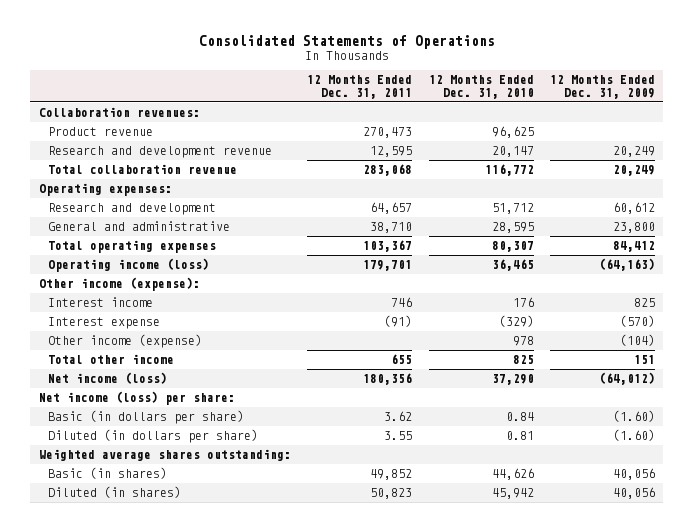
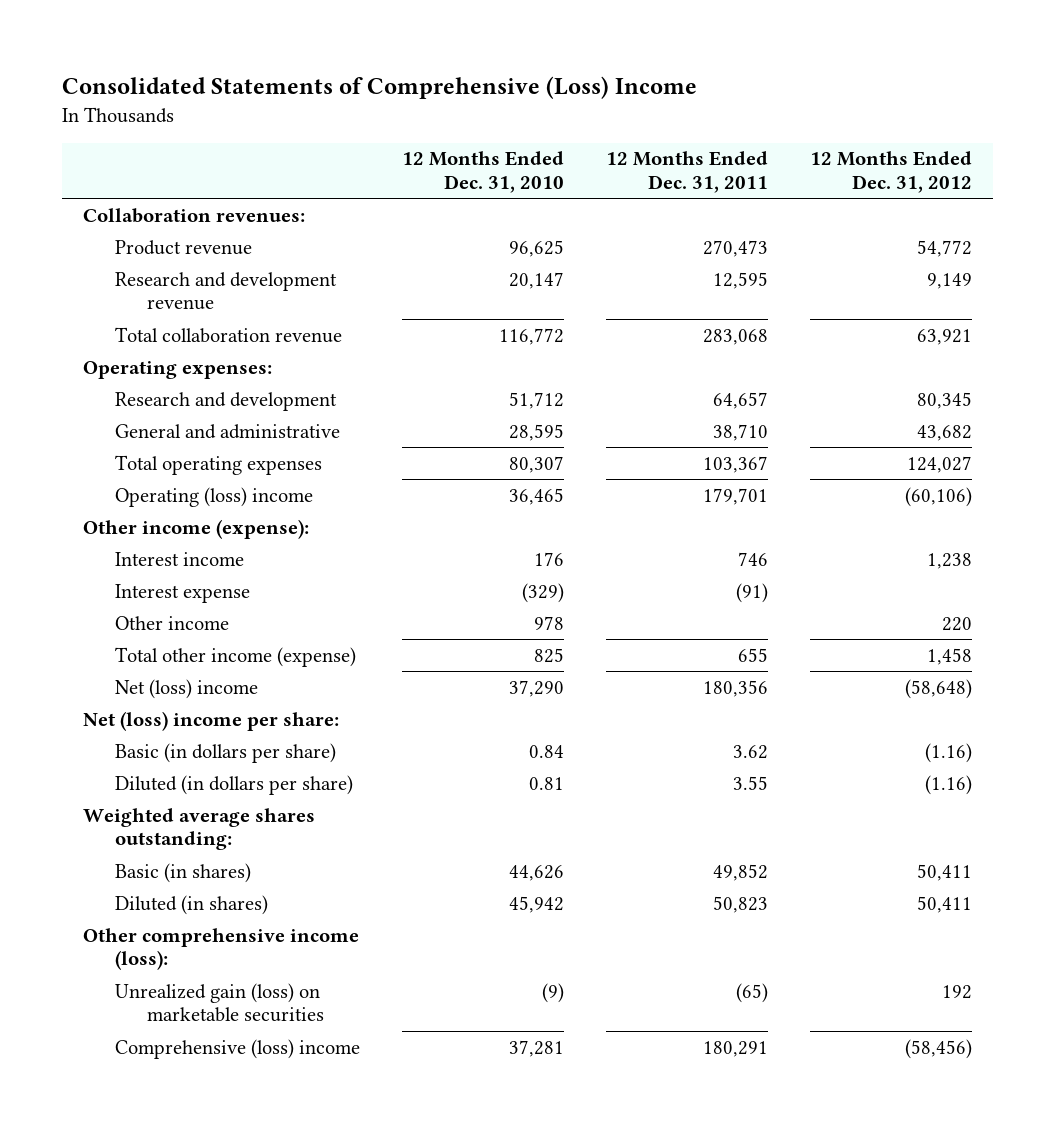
- Consolidated Statements of Operations
+ Consolidated Statements of Comprehensive (Loss) Income
- | 12 Months Ended Dec. 31, 2011 | 12 Months Ended Dec. 31, 2010 | 12 Months Ended Dec. 31, 2009
+ | 12 Months Ended Dec. 31, 2010 | 12 Months Ended Dec. 31, 2011 | 12 Months Ended Dec. 31, 2012
- Operating income (loss) | 179,701 | 36,465 | (64,163)
+ Operating (loss) income | 36,465 | 179,701 | (60,106)
- Other income (expense) | | 978 | (104)
- Total other income | 655 | 825 | 151
- Net income (loss) | 180,356 | 37,290 | (64,012)
- Net income (loss) per share:
+ Other income | 978 | | 220
+ Total other income (expense) | 825 | 655 | 1,458
+ Net (loss) income | 37,290 | 180,356 | (58,648)
+ Net (loss) income per share:
+ Other comprehensive income (loss):
+ Unrealized gain (loss) on marketable securities | (9) | (65) | 192
+ Comprehensive (loss) income | 37,281 | 180,291 | (58,456)

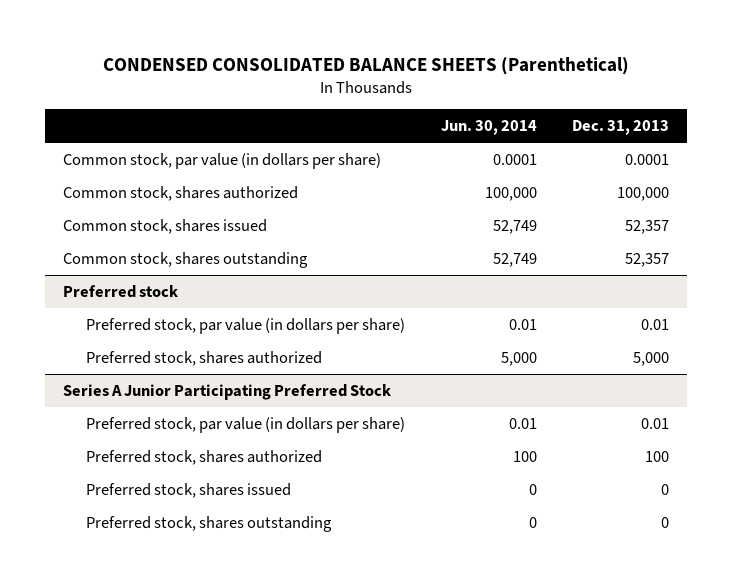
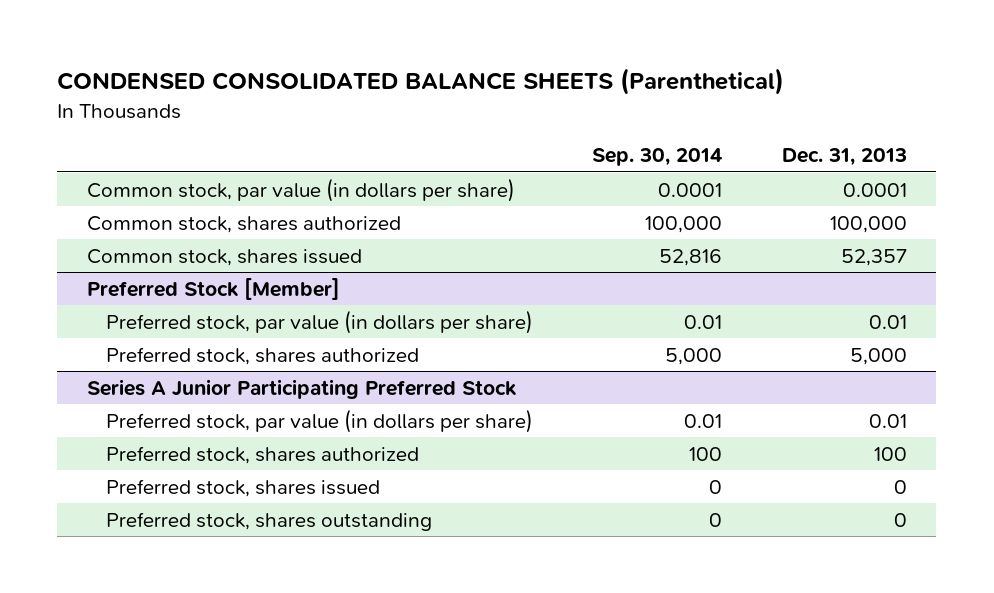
- | Jun. 30, 2014 | Dec. 31, 2013
+ | Sep. 30, 2014 | Dec. 31, 2013
- Common stock, shares outstanding | 52,749 | 52,357
- Preferred stock
+ Preferred Stock [Member]

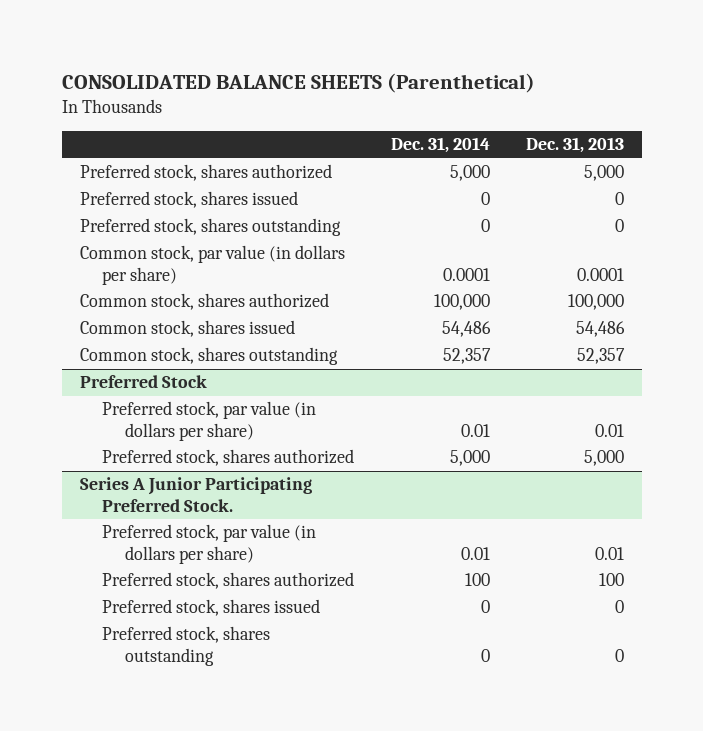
- CONDENSED CONSOLIDATED BALANCE SHEETS (Parenthetical)
+ CONSOLIDATED BALANCE SHEETS (Parenthetical)
- | Sep. 30, 2014 | Dec. 31, 2013
+ | Dec. 31, 2014 | Dec. 31, 2013
+ Preferred stock, shares authorized | 5,000 | 5,000
+ Preferred stock, shares issued | 0 | 0
+ Preferred stock, shares outstanding | 0 | 0
- Common stock, shares issued | 52,816 | 52,357
- Preferred Stock [Member]
+ Common stock, shares issued | 54,486 | 54,486
+ Common stock, shares outstanding | 52,357 | 52,357
+ Preferred Stock
- Series A Junior Participating Preferred Stock
+ Series A Junior Participating Preferred Stock.

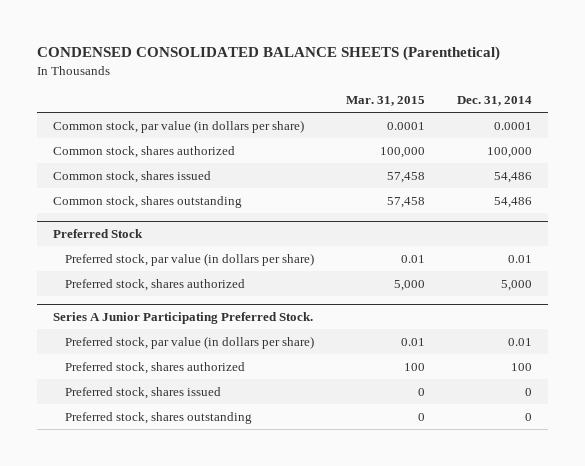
- CONSOLIDATED BALANCE SHEETS (Parenthetical)
+ CONDENSED CONSOLIDATED BALANCE SHEETS (Parenthetical)
- | Dec. 31, 2014 | Dec. 31, 2013
+ | Mar. 31, 2015 | Dec. 31, 2014
- Preferred stock, shares authorized | 5,000 | 5,000
- Preferred stock, shares issued | 0 | 0
- Preferred stock, shares outstanding | 0 | 0
- Common stock, shares outstanding | 52,357 | 52,357
+ Common stock, shares outstanding | 57,458 | 54,486

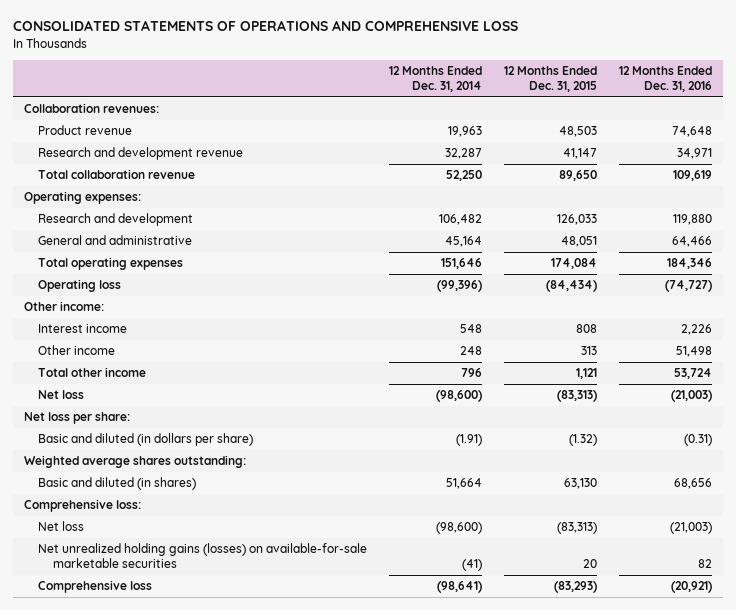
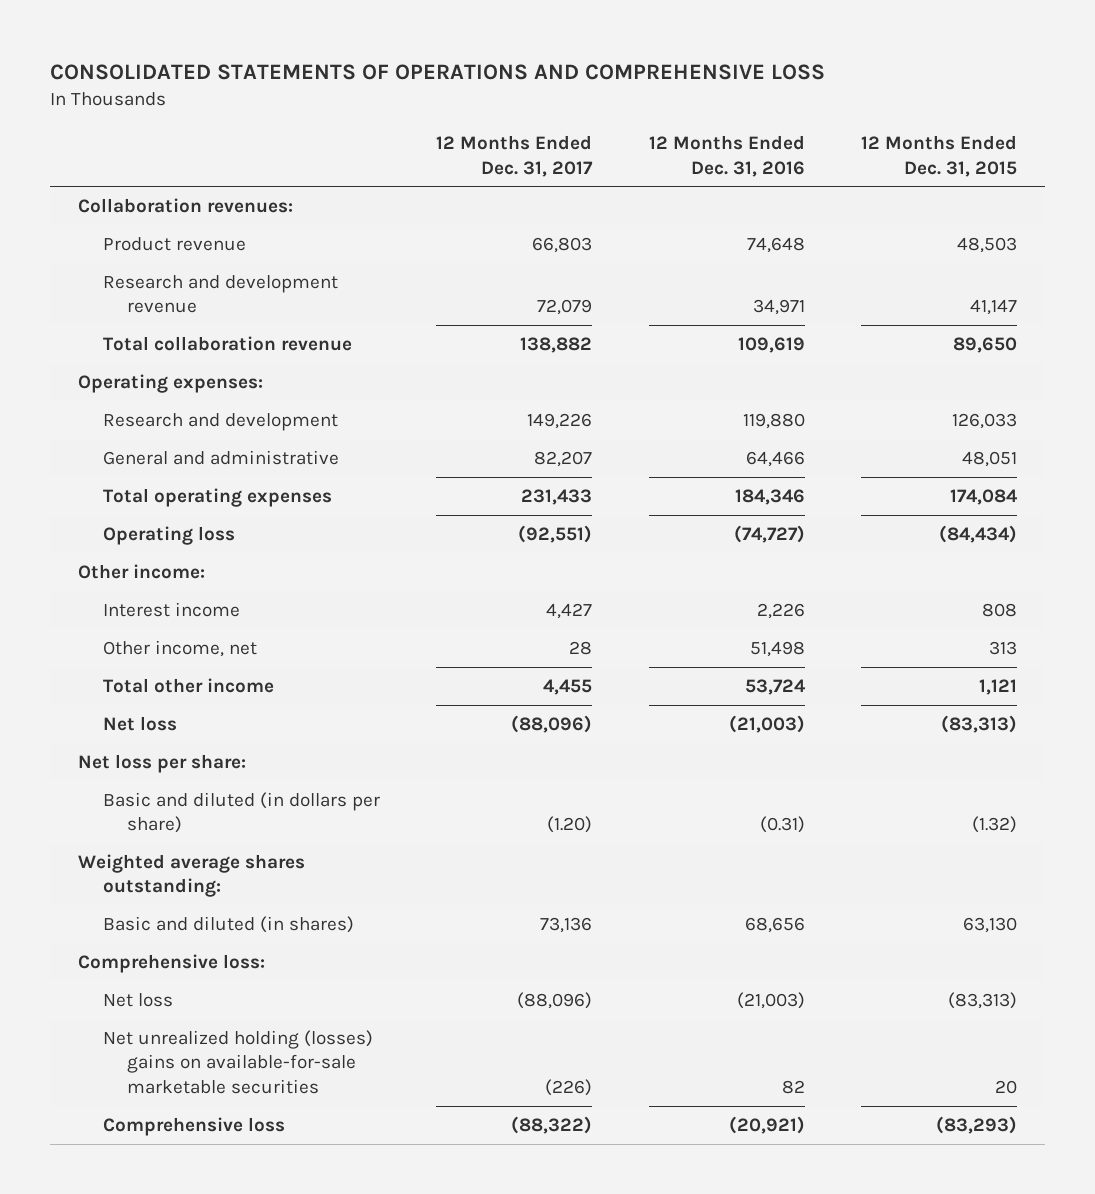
- | 12 Months Ended Dec. 31, 2014 | 12 Months Ended Dec. 31, 2015 | 12 Months Ended Dec. 31, 2016
+ | 12 Months Ended Dec. 31, 2017 | 12 Months Ended Dec. 31, 2016 | 12 Months Ended Dec. 31, 2015
- Other income | 248 | 313 | 51,498
+ Other income, net | 28 | 51,498 | 313
- Net unrealized holding gains (losses) on available-for-sale marketable securities | (41) | 20 | 82
+ Net unrealized holding (losses) gains on available-for-sale marketable securities | (226) | 82 | 20

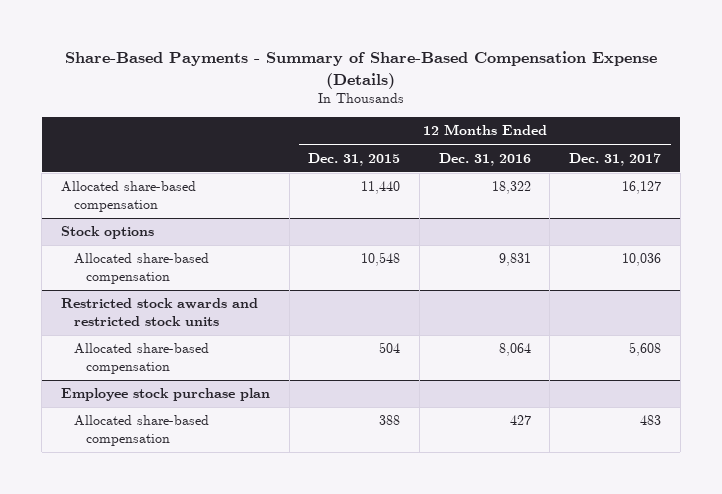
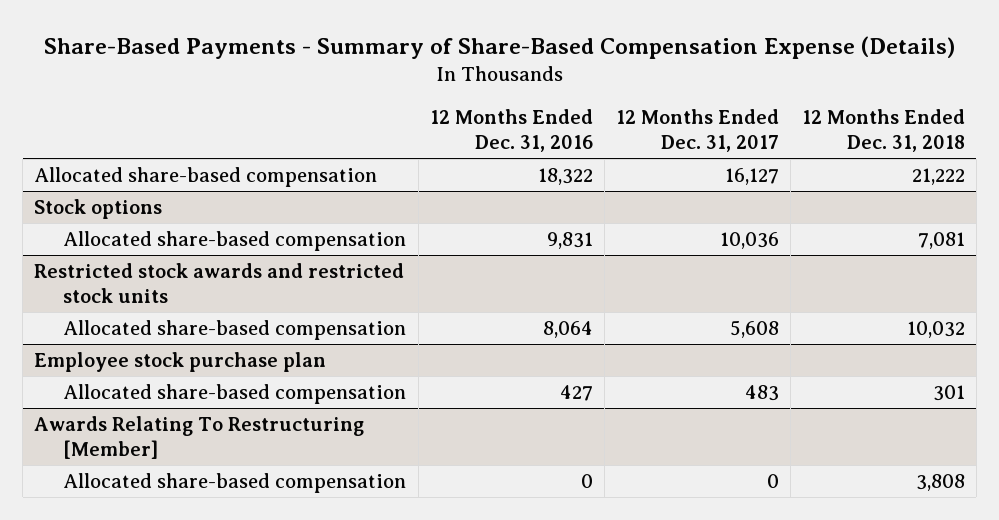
- | 12 Months Ended Dec. 31, 2015 | 12 Months Ended Dec. 31, 2016 | 12 Months Ended Dec. 31, 2017
+ | 12 Months Ended Dec. 31, 2016 | 12 Months Ended Dec. 31, 2017 | 12 Months Ended Dec. 31, 2018
+ Awards Relating To Restructuring [Member]
+ Allocated share-based compensation | 0 | 0 | 3,808

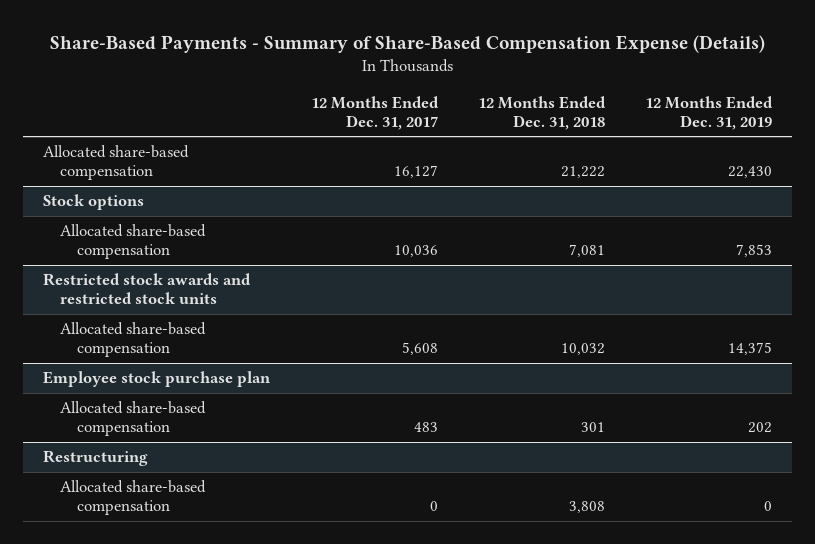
- | 12 Months Ended Dec. 31, 2016 | 12 Months Ended Dec. 31, 2017 | 12 Months Ended Dec. 31, 2018
+ | 12 Months Ended Dec. 31, 2017 | 12 Months Ended Dec. 31, 2018 | 12 Months Ended Dec. 31, 2019
- Awards Relating To Restructuring [Member]
+ Restructuring

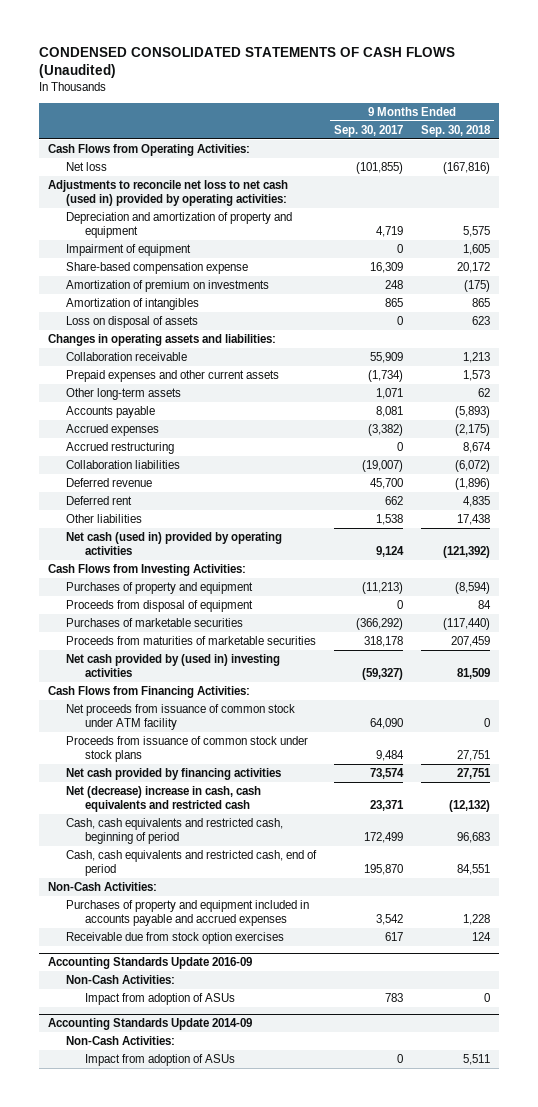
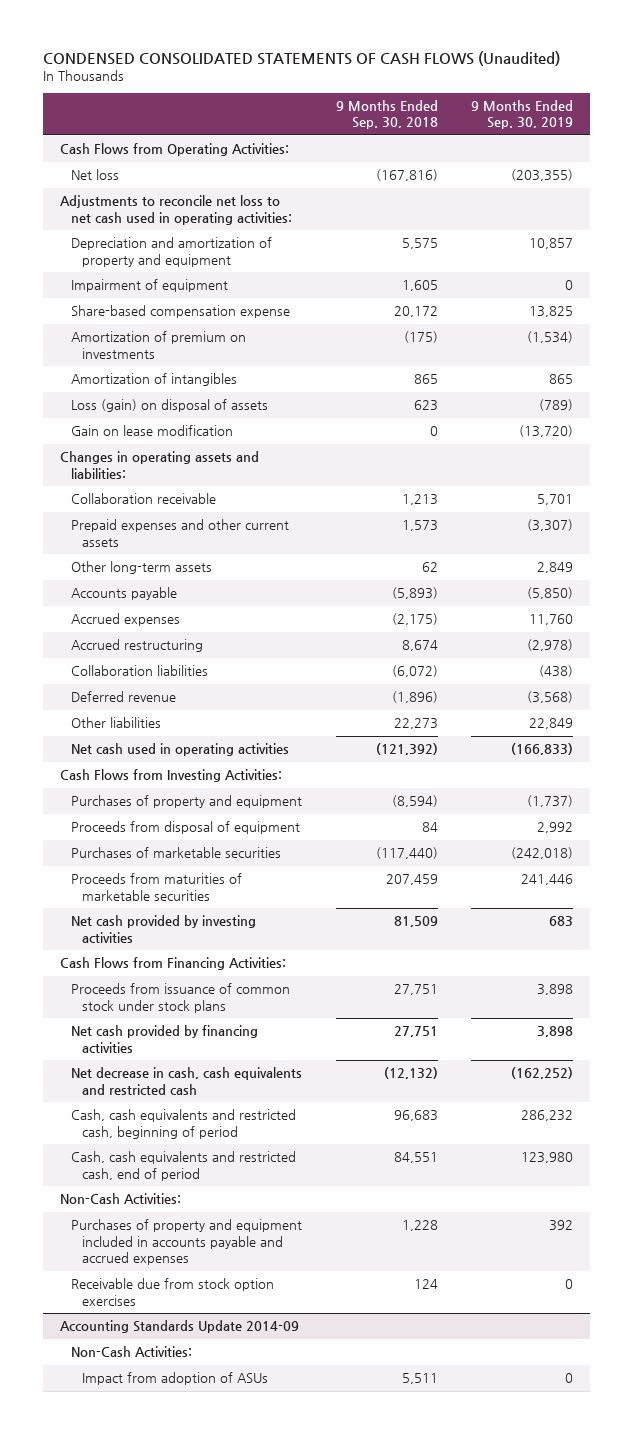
- | 9 Months Ended Sep. 30, 2017 | 9 Months Ended Sep. 30, 2018
+ | 9 Months Ended Sep. 30, 2018 | 9 Months Ended Sep. 30, 2019
- Adjustments to reconcile net loss to net cash (used in) provided by operating activities:
+ Adjustments to reconcile net loss to net cash used in operating activities:
- Loss on disposal of assets | 0 | 623
+ Loss (gain) on disposal of assets | 623 | (789)
+ Gain on lease modification | 0 | (13,720)
- Deferred rent | 662 | 4,835
- Other liabilities | 1,538 | 17,438
- Net cash (used in) provided by operating activities | 9,124 | (121,392)
+ Other liabilities | 22,273 | 22,849
+ Net cash used in operating activities | (121,392) | (166,833)
- Net cash provided by (used in) investing activities | (59,327) | 81,509
+ Net cash provided by investing activities | 81,509 | 683
- Net proceeds from issuance of common stock under ATM facility | 64,090 | 0
- Net (decrease) increase in cash, cash equivalents and restricted cash | 23,371 | (12,132)
+ Net decrease in cash, cash equivalents and restricted cash | (12,132) | (162,252)
- Accounting Standards Update 2016-09
- Non-Cash Activities:
- Impact from adoption of ASUs | 783 | 0

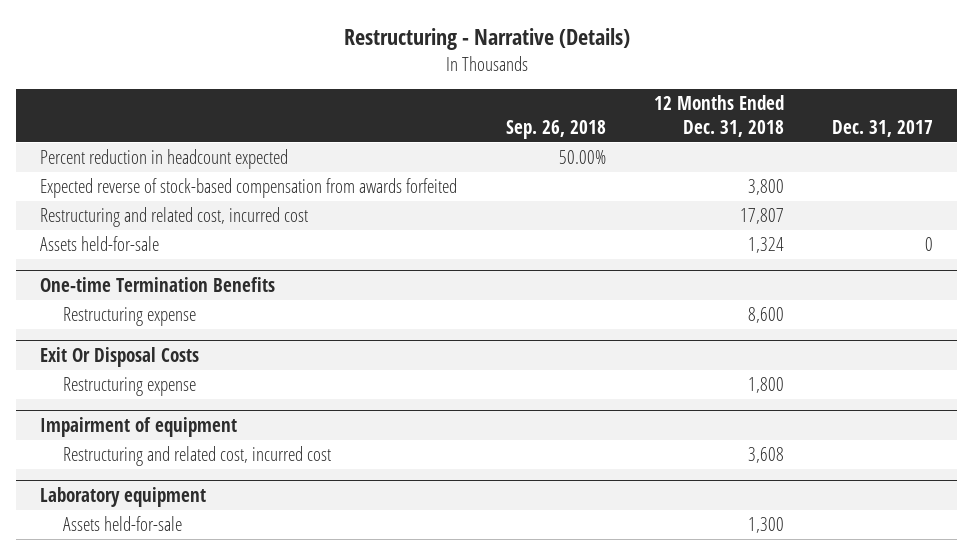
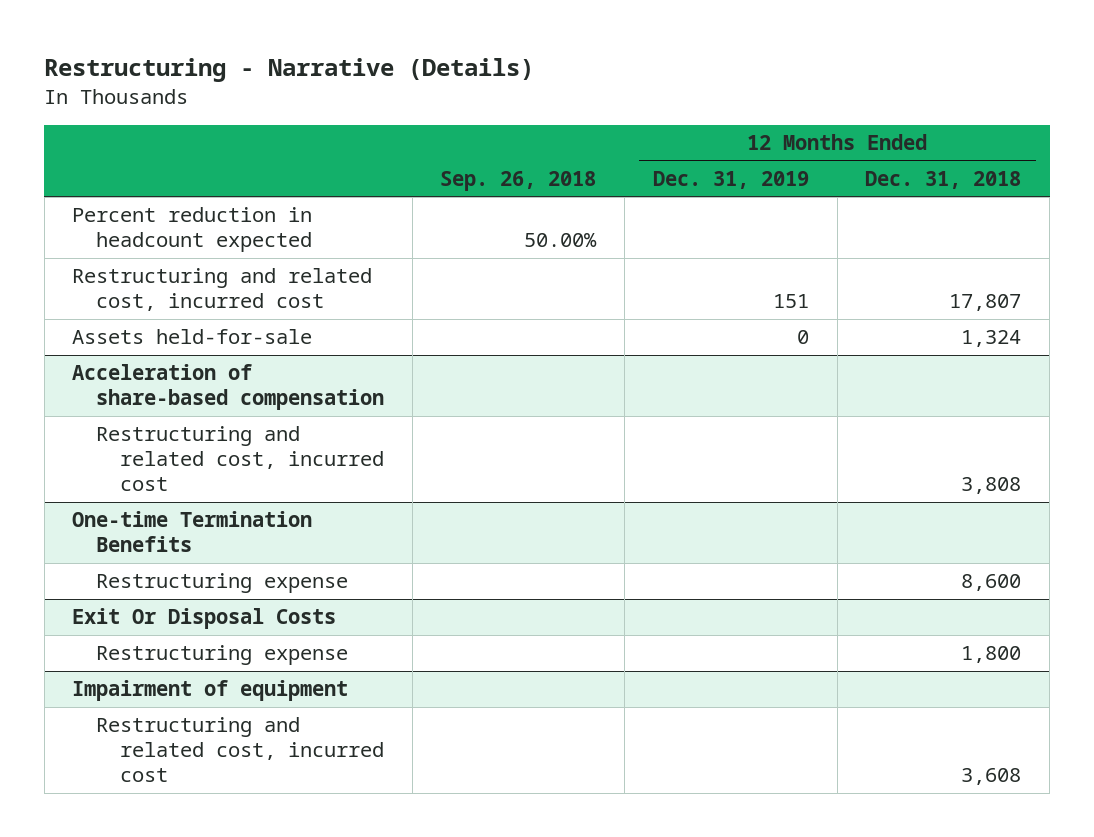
- | Sep. 26, 2018 | 12 Months Ended Dec. 31, 2018 | Dec. 31, 2017
+ | Sep. 26, 2018 | 12 Months Ended Dec. 31, 2019 | 12 Months Ended Dec. 31, 2018
- Expected reverse of stock-based compensation from awards forfeited | | 3,800 |
+ Acceleration of share-based compensation
+ Restructuring and related cost, incurred cost | | | 3,808
- Laboratory equipment
- Assets held-for-sale | | 1,300 |

